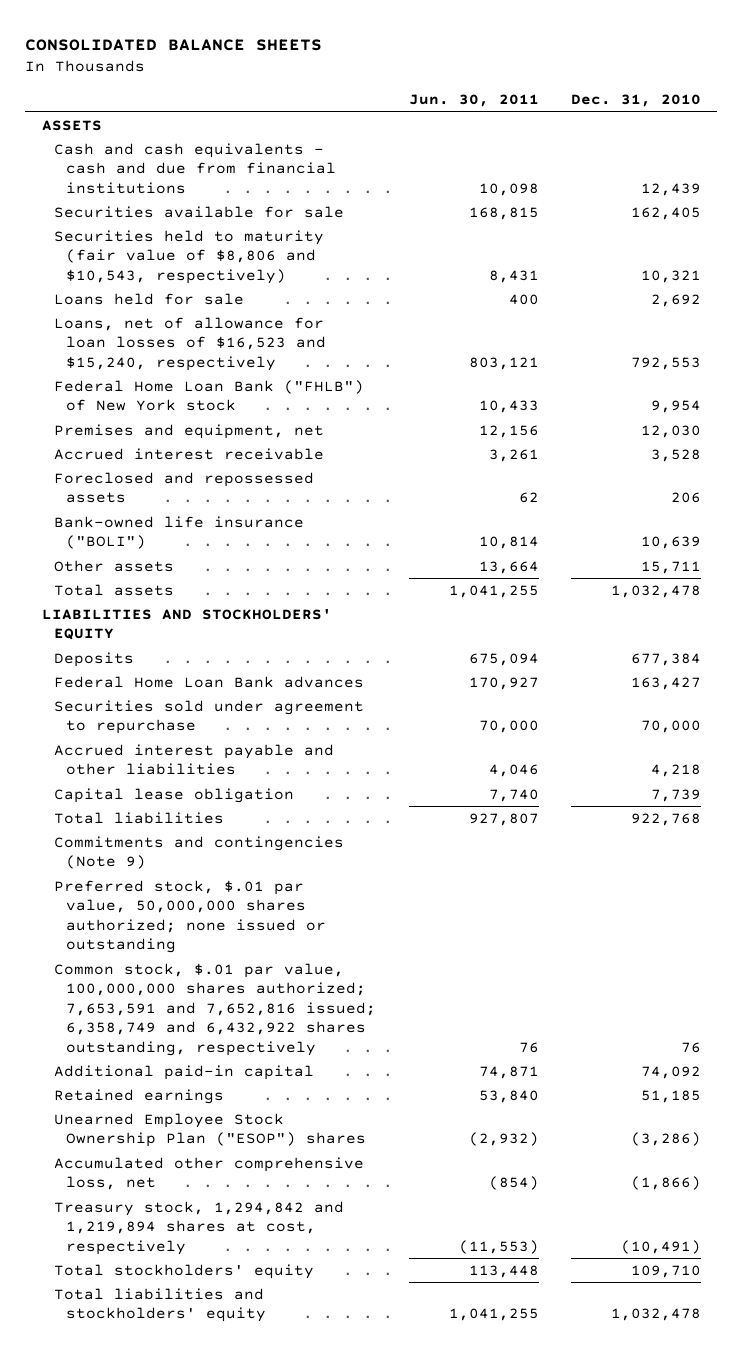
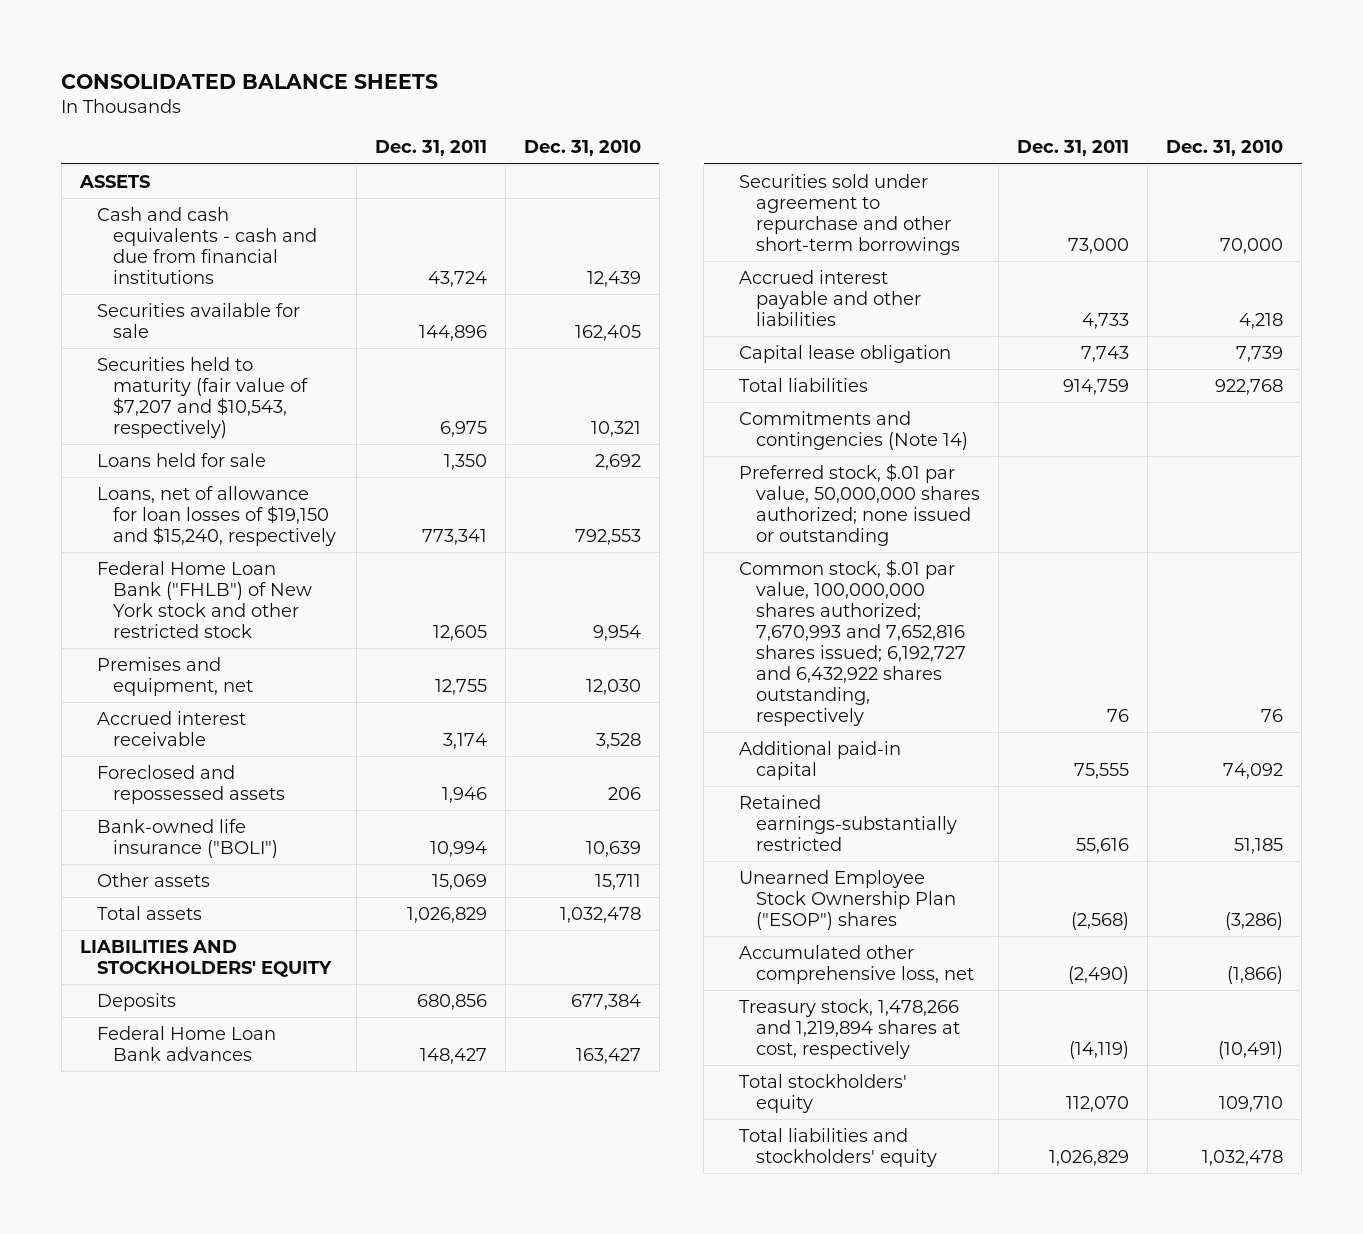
- | Jun. 30, 2011 | Dec. 31, 2010
+ | Dec. 31, 2011 | Dec. 31, 2010
- Securities held to maturity (fair value of $8,806 and $10,543, respectively) | 8,431 | 10,321
+ Securities held to maturity (fair value of $7,207 and $10,543, respectively) | 6,975 | 10,321
- Loans, net of allowance for loan losses of $16,523 and $15,240, respectively | 803,121 | 792,553
- Federal Home Loan Bank ("FHLB") of New York stock | 10,433 | 9,954
+ Loans, net of allowance for loan losses of $19,150 and $15,240, respectively | 773,341 | 792,553
+ Federal Home Loan Bank ("FHLB") of New York stock and other restricted stock | 12,605 | 9,954
- Securities sold under agreement to repurchase | 70,000 | 70,000
+ Securities sold under agreement to repurchase and other short-term borrowings | 73,000 | 70,000
- Commitments and contingencies (Note 9)
+ Commitments and contingencies (Note 14)
- Common stock, $.01 par value, 100,000,000 shares authorized; 7,653,591 and 7,652,816 issued; 6,358,749 and 6,432,922 shares outstanding, respectively | 76 | 76
+ Common stock, $.01 par value, 100,000,000 shares authorized; 7,670,993 and 7,652,816 shares issued; 6,192,727 and 6,432,922 shares outstanding, respectively | 76 | 76
- Retained earnings | 53,840 | 51,185
+ Retained earnings-substantially restricted | 55,616 | 51,185
- Treasury stock, 1,294,842 and 1,219,894 shares at cost, respectively | (11,553) | (10,491)
+ Treasury stock, 1,478,266 and 1,219,894 shares at cost, respectively | (14,119) | (10,491)

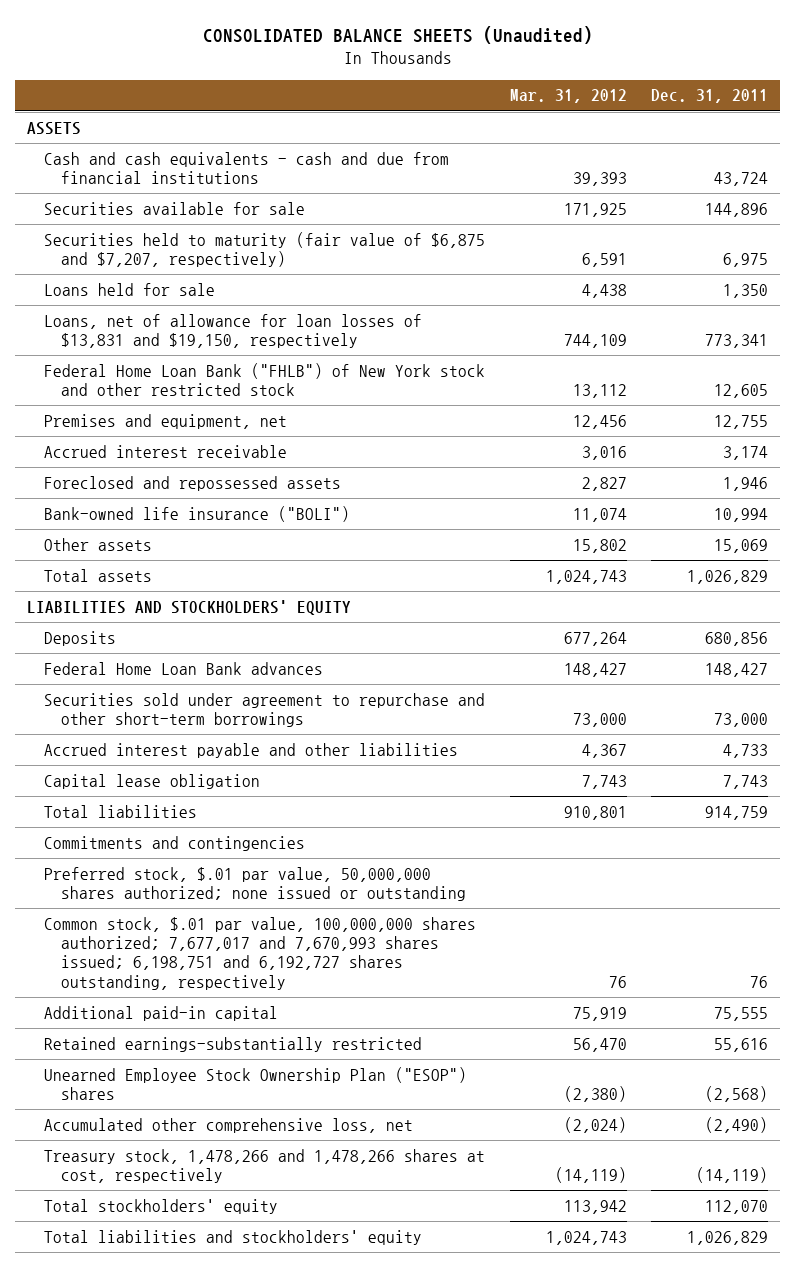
- CONSOLIDATED BALANCE SHEETS
+ CONSOLIDATED BALANCE SHEETS (Unaudited)
- | Dec. 31, 2011 | Dec. 31, 2010
+ | Mar. 31, 2012 | Dec. 31, 2011
- Securities held to maturity (fair value of $7,207 and $10,543, respectively) | 6,975 | 10,321
+ Securities held to maturity (fair value of $6,875 and $7,207, respectively) | 6,591 | 6,975
- Loans, net of allowance for loan losses of $19,150 and $15,240, respectively | 773,341 | 792,553
+ Loans, net of allowance for loan losses of $13,831 and $19,150, respectively | 744,109 | 773,341
- Commitments and contingencies (Note 14)
+ Commitments and contingencies
- Common stock, $.01 par value, 100,000,000 shares authorized; 7,670,993 and 7,652,816 shares issued; 6,192,727 and 6,432,922 shares outstanding, respectively | 76 | 76
+ Common stock, $.01 par value, 100,000,000 shares authorized; 7,677,017 and 7,670,993 shares issued; 6,198,751 and 6,192,727 shares outstanding, respectively | 76 | 76
- Treasury stock, 1,478,266 and 1,219,894 shares at cost, respectively | (14,119) | (10,491)
+ Treasury stock, 1,478,266 and 1,478,266 shares at cost, respectively | (14,119) | (14,119)

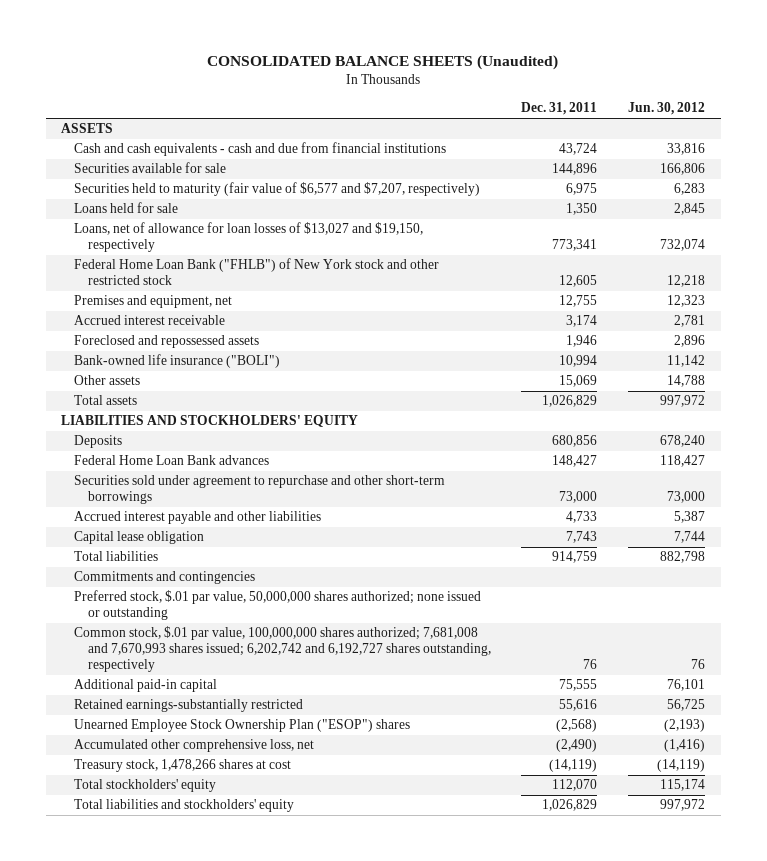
- | Mar. 31, 2012 | Dec. 31, 2011
+ | Dec. 31, 2011 | Jun. 30, 2012
- Securities held to maturity (fair value of $6,875 and $7,207, respectively) | 6,591 | 6,975
+ Securities held to maturity (fair value of $6,577 and $7,207, respectively) | 6,975 | 6,283
- Loans, net of allowance for loan losses of $13,831 and $19,150, respectively | 744,109 | 773,341
+ Loans, net of allowance for loan losses of $13,027 and $19,150, respectively | 773,341 | 732,074
- Common stock, $.01 par value, 100,000,000 shares authorized; 7,677,017 and 7,670,993 shares issued; 6,198,751 and 6,192,727 shares outstanding, respectively | 76 | 76
+ Common stock, $.01 par value, 100,000,000 shares authorized; 7,681,008 and 7,670,993 shares issued; 6,202,742 and 6,192,727 shares outstanding, respectively | 76 | 76
- Treasury stock, 1,478,266 and 1,478,266 shares at cost, respectively | (14,119) | (14,119)
+ Treasury stock, 1,478,266 shares at cost | (14,119) | (14,119)

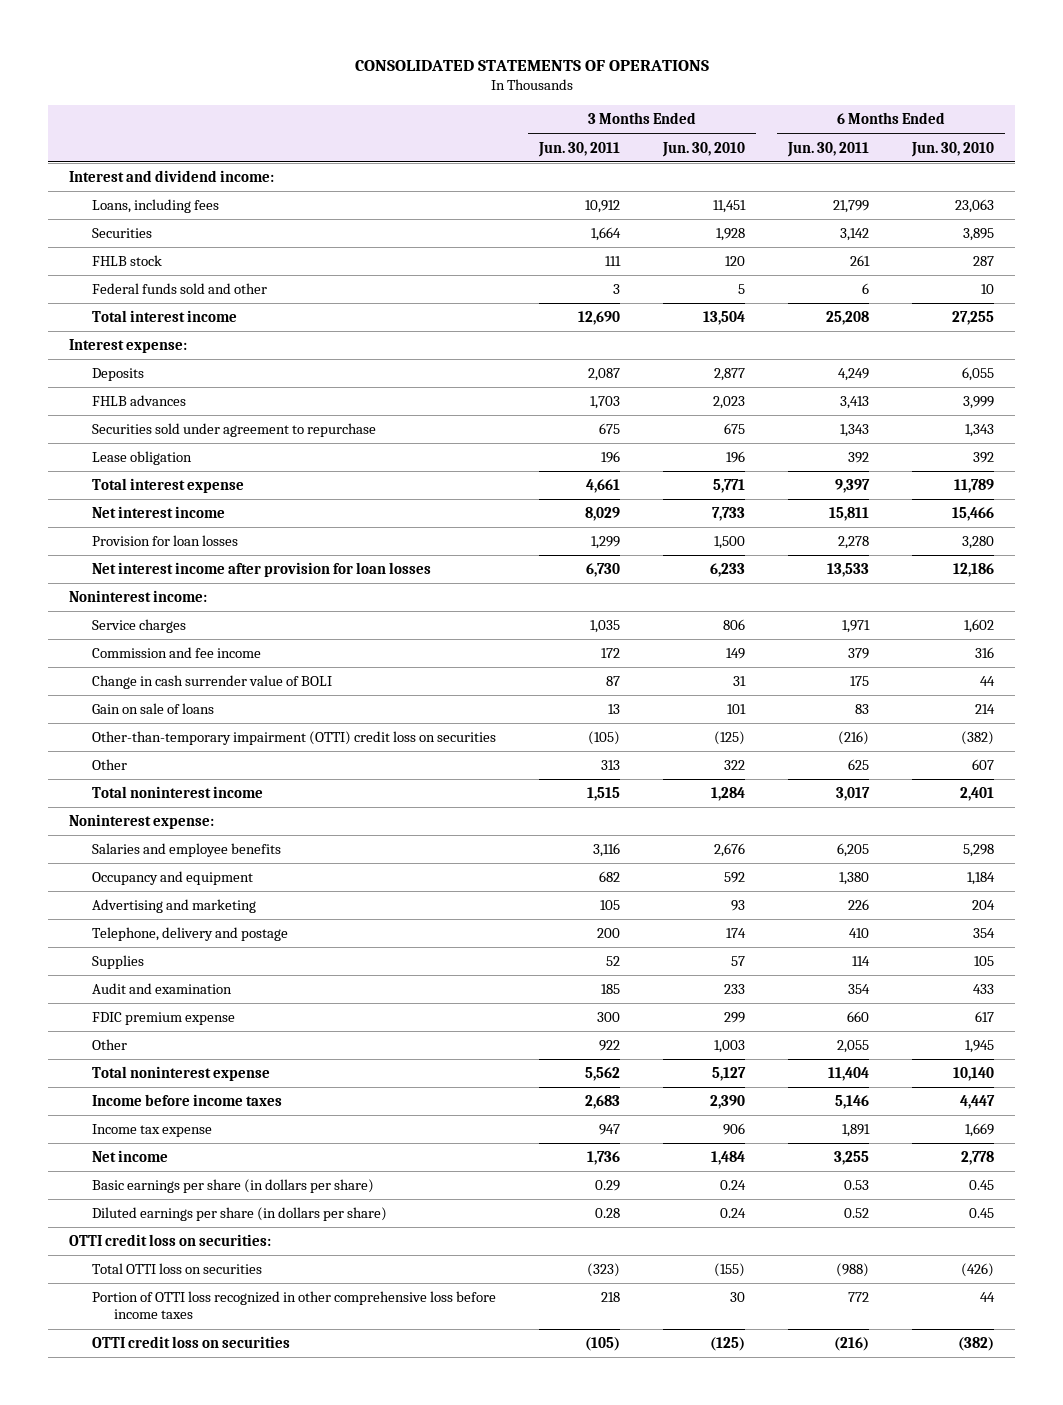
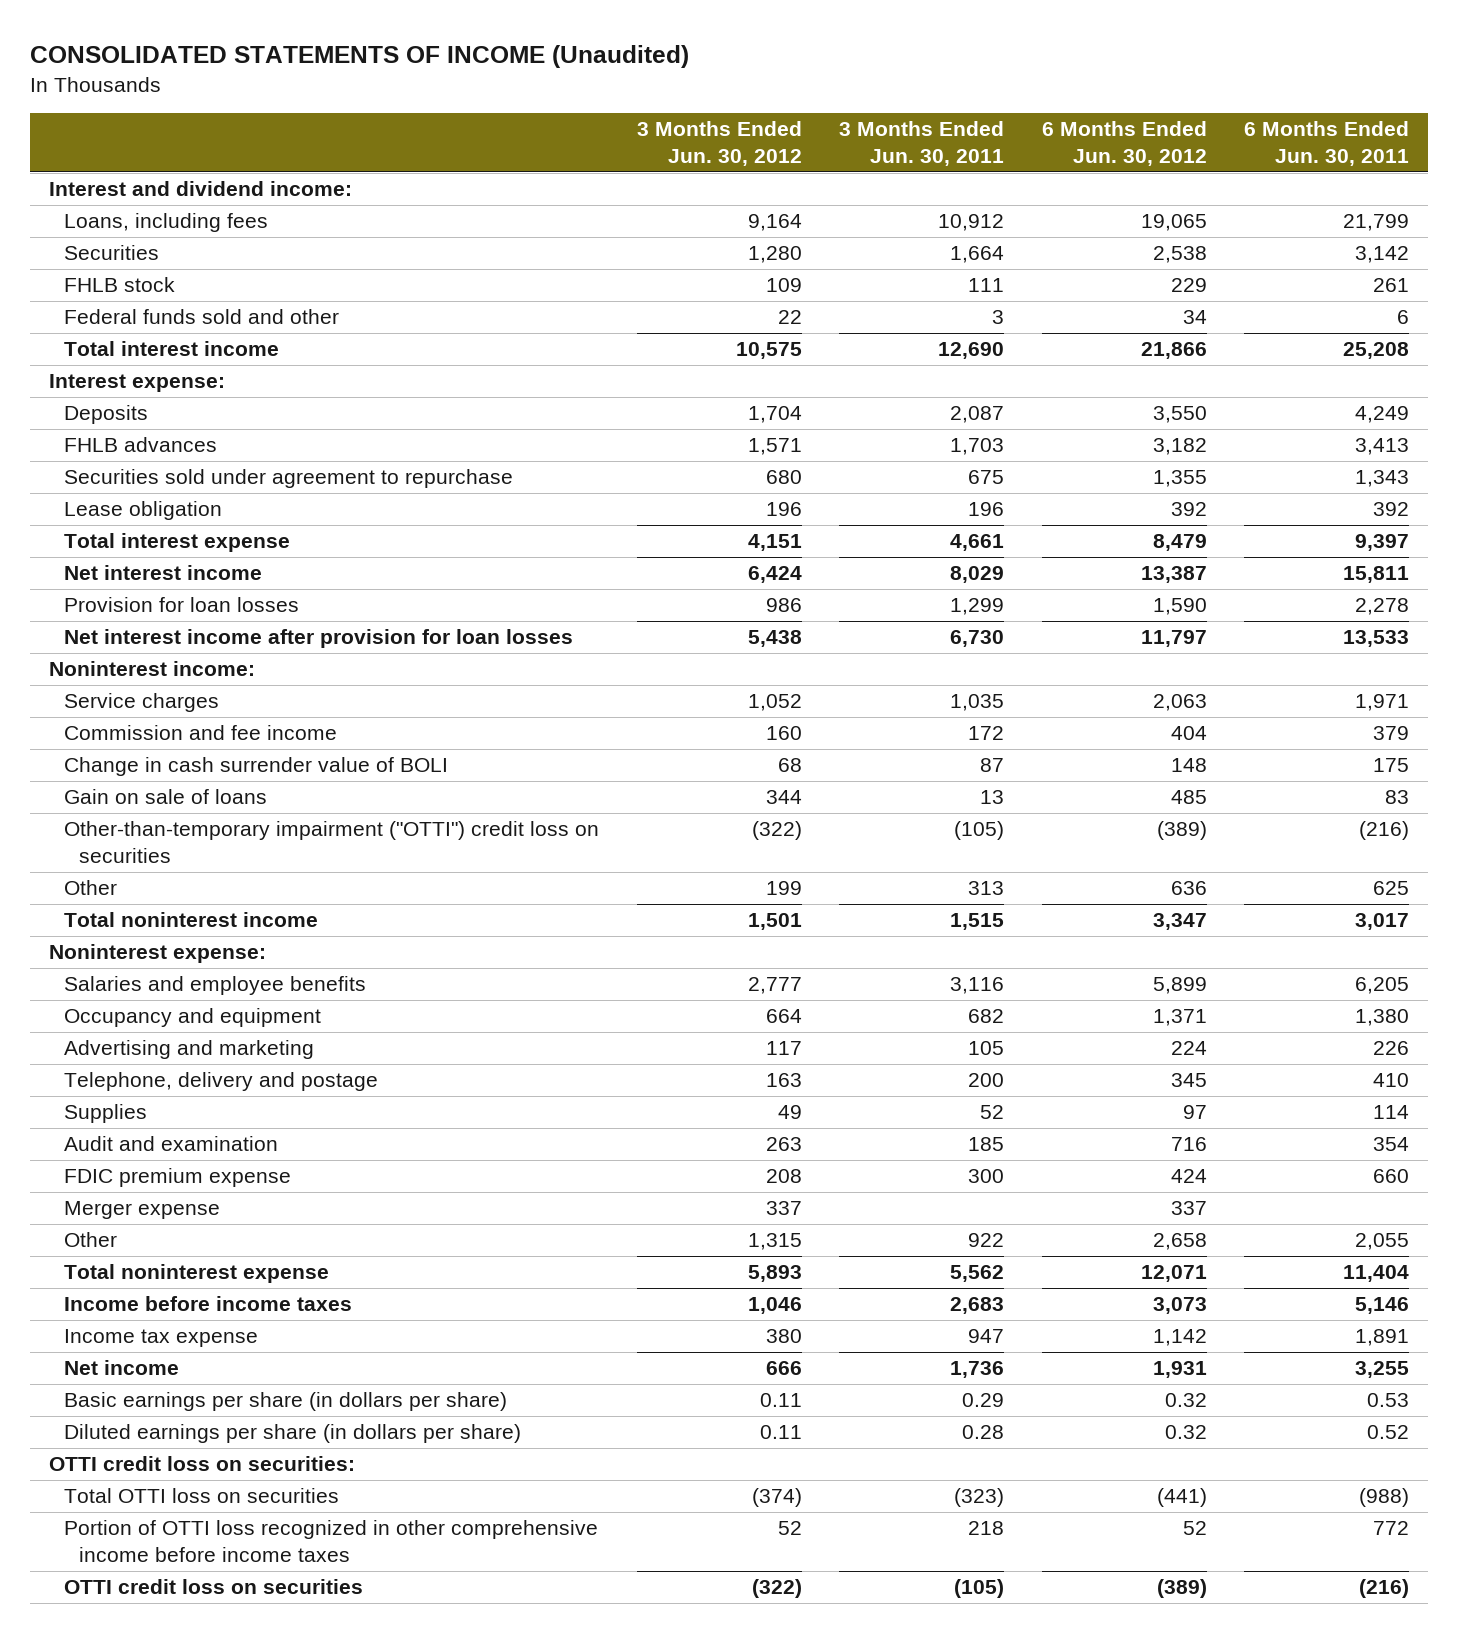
- CONSOLIDATED STATEMENTS OF OPERATIONS
+ CONSOLIDATED STATEMENTS OF INCOME (Unaudited)
- | 3 Months Ended Jun. 30, 2011 | 3 Months Ended Jun. 30, 2010 | 6 Months Ended Jun. 30, 2011 | 6 Months Ended Jun. 30, 2010
+ | 3 Months Ended Jun. 30, 2012 | 3 Months Ended Jun. 30, 2011 | 6 Months Ended Jun. 30, 2012 | 6 Months Ended Jun. 30, 2011
- Other-than-temporary impairment (OTTI) credit loss on securities | (105) | (125) | (216) | (382)
+ Other-than-temporary impairment ("OTTI") credit loss on securities | (322) | (105) | (389) | (216)
+ Merger expense | 337 | | 337 |
- Portion of OTTI loss recognized in other comprehensive loss before income taxes | 218 | 30 | 772 | 44
+ Portion of OTTI loss recognized in other comprehensive income before income taxes | 52 | 218 | 52 | 772

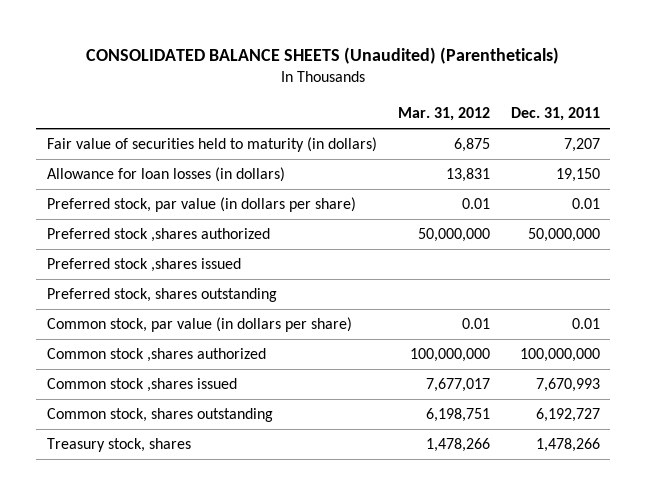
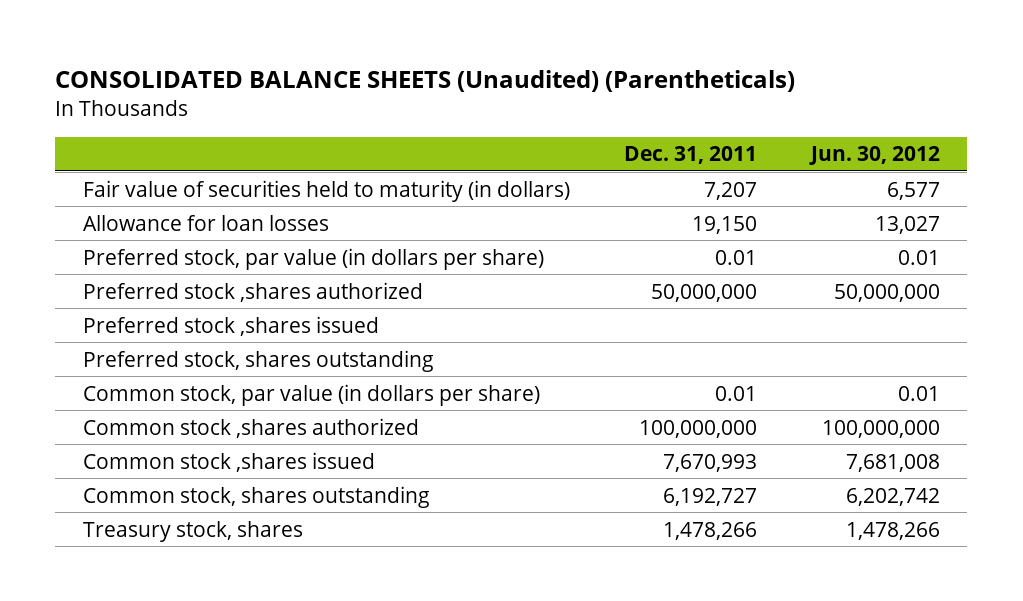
- | Mar. 31, 2012 | Dec. 31, 2011
+ | Dec. 31, 2011 | Jun. 30, 2012
- Allowance for loan losses (in dollars) | 13,831 | 19,150
+ Allowance for loan losses | 19,150 | 13,027

